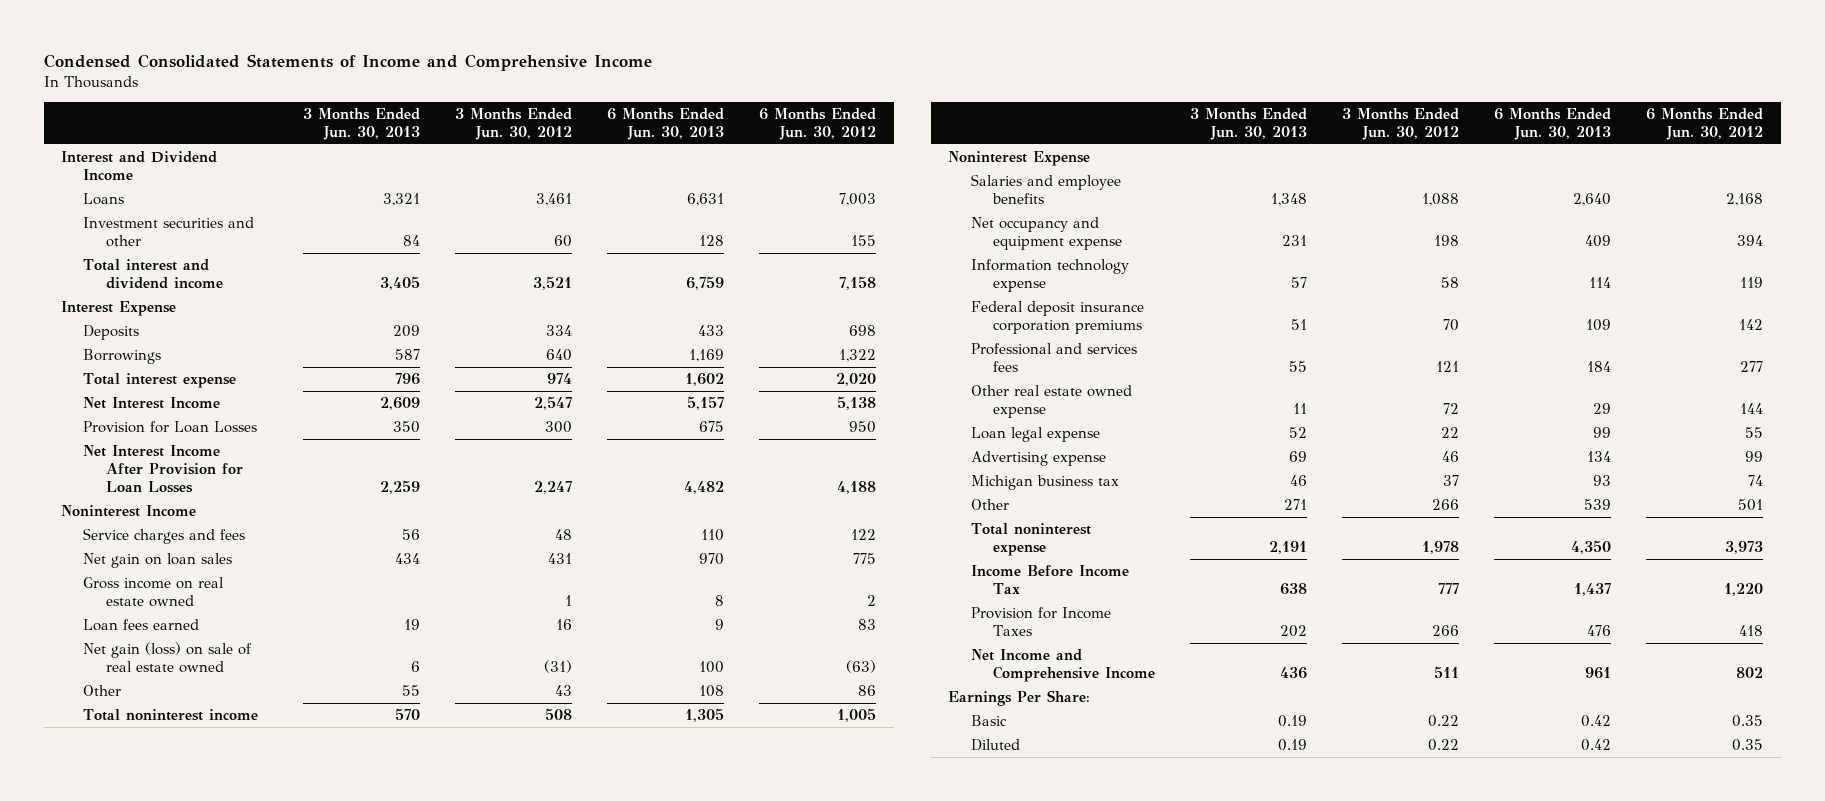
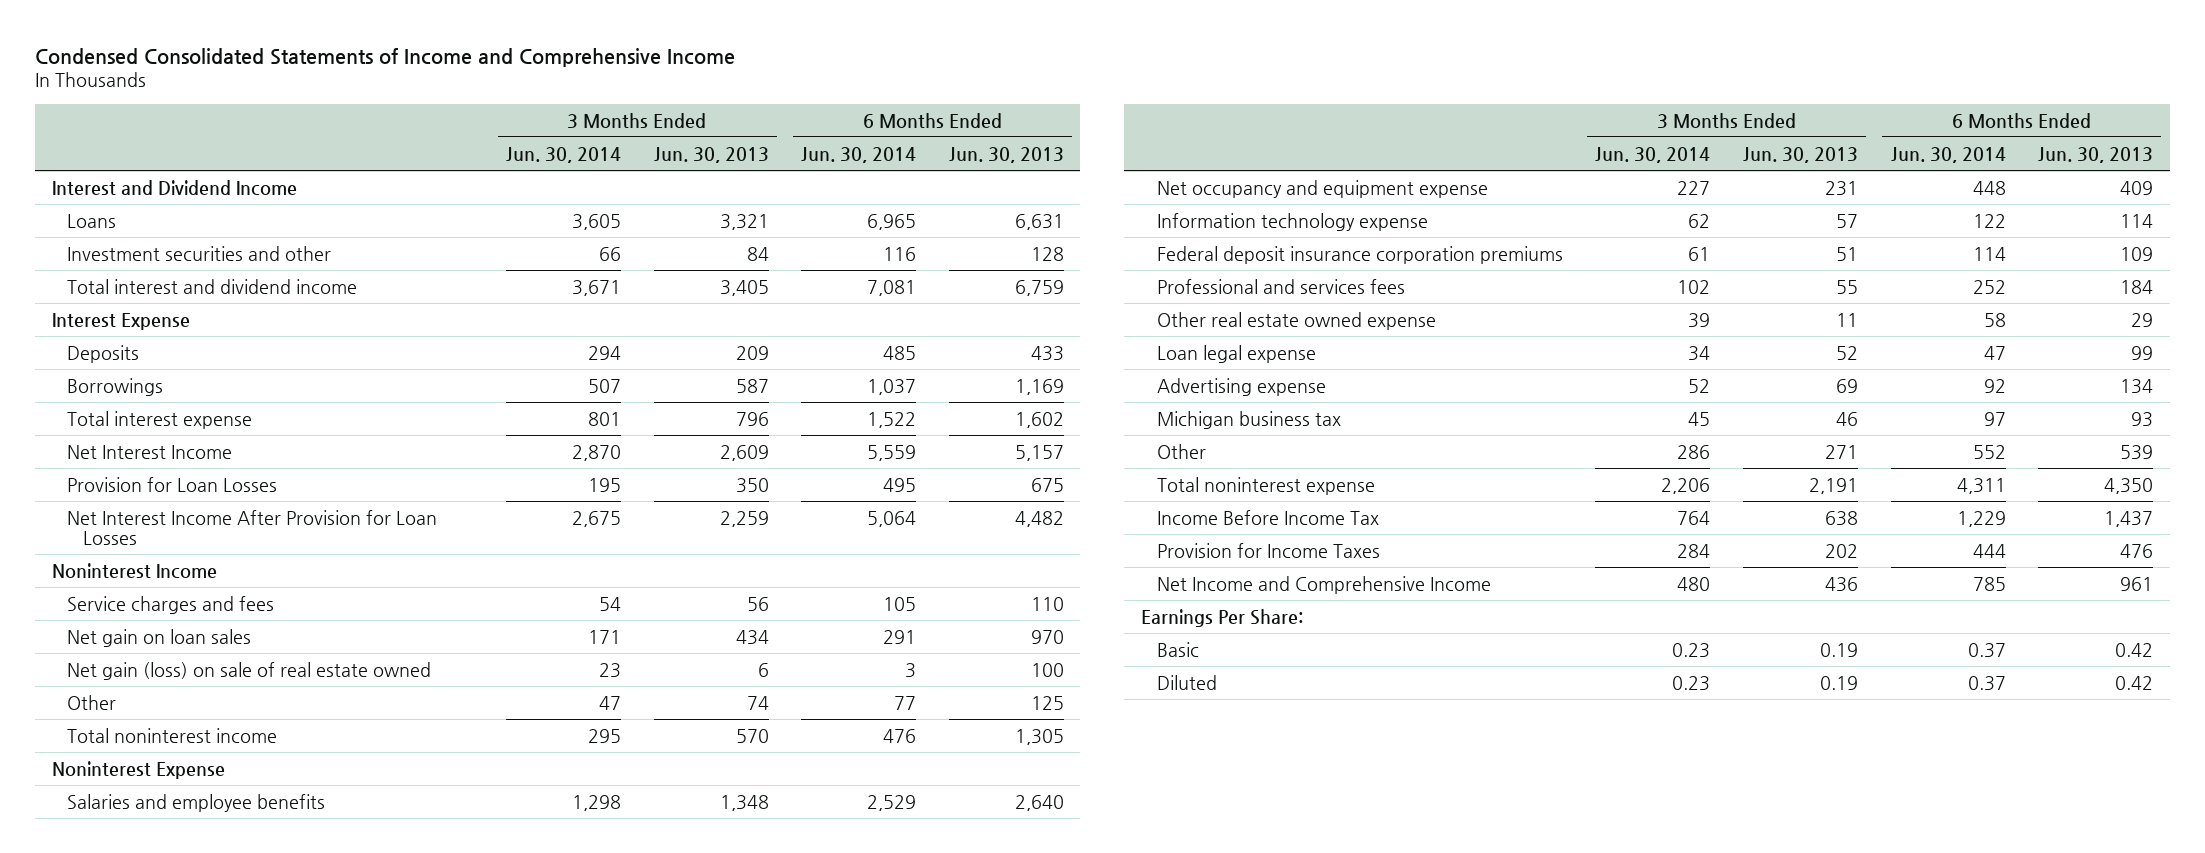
- | 3 Months Ended Jun. 30, 2013 | 3 Months Ended Jun. 30, 2012 | 6 Months Ended Jun. 30, 2013 | 6 Months Ended Jun. 30, 2012
+ | 3 Months Ended Jun. 30, 2014 | 3 Months Ended Jun. 30, 2013 | 6 Months Ended Jun. 30, 2014 | 6 Months Ended Jun. 30, 2013
- Gross income on real estate owned | | 1 | 8 | 2
- Loan fees earned | 19 | 16 | 9 | 83
- Other | 55 | 43 | 108 | 86
+ Other | 47 | 74 | 77 | 125

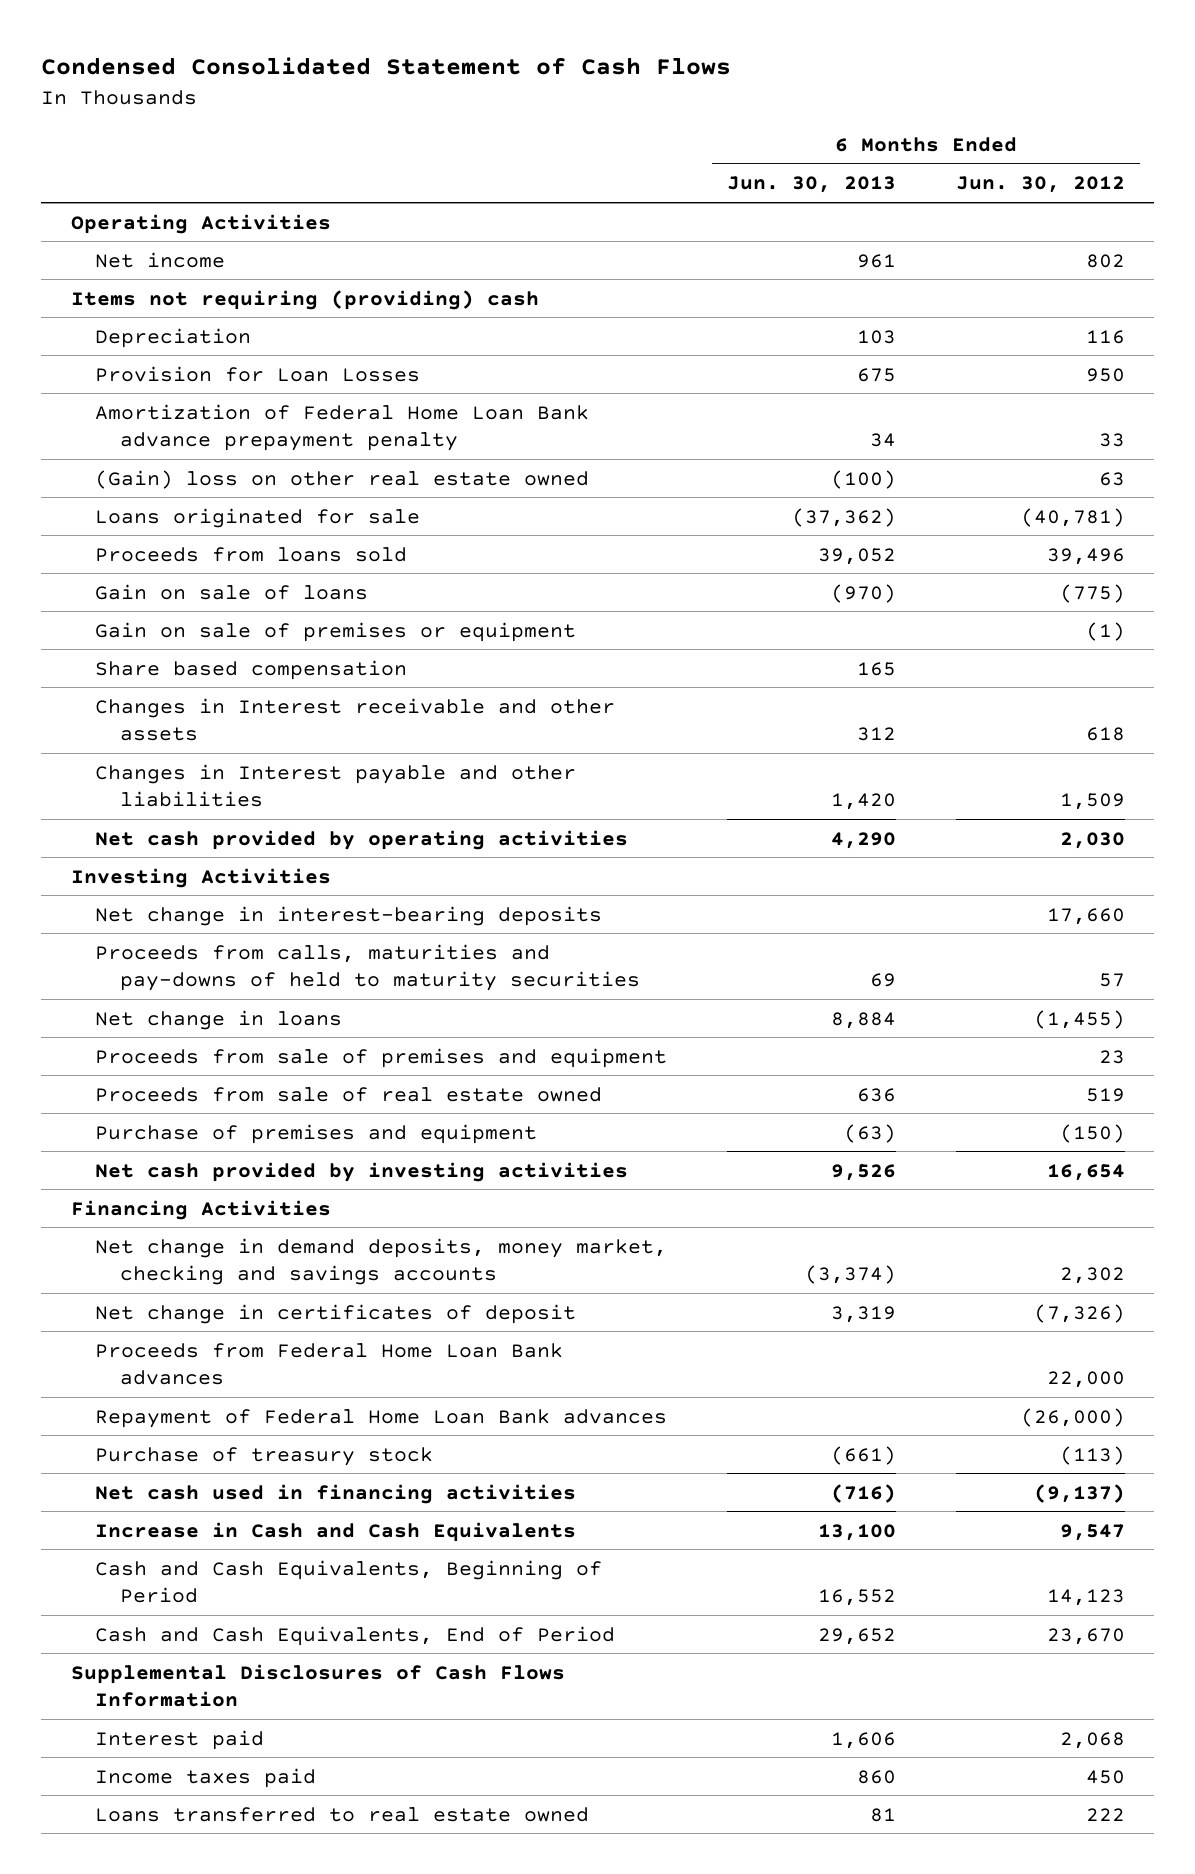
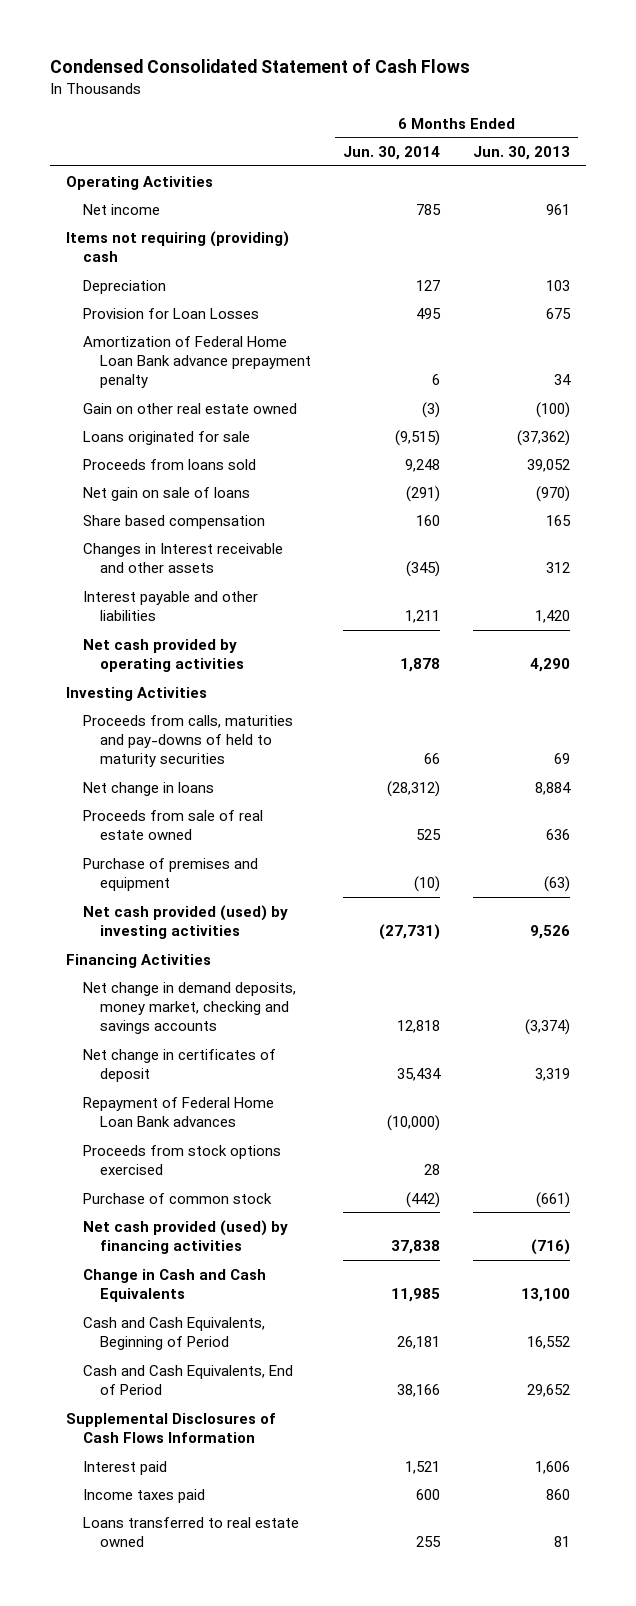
- | 6 Months Ended Jun. 30, 2013 | 6 Months Ended Jun. 30, 2012
+ | 6 Months Ended Jun. 30, 2014 | 6 Months Ended Jun. 30, 2013
- (Gain) loss on other real estate owned | (100) | 63
+ Gain on other real estate owned | (3) | (100)
- Gain on sale of loans | (970) | (775)
- Gain on sale of premises or equipment | | (1)
+ Net gain on sale of loans | (291) | (970)
- Changes in Interest payable and other liabilities | 1,420 | 1,509
+ Interest payable and other liabilities | 1,211 | 1,420
- Net change in interest-bearing deposits | | 17,660
- Proceeds from sale of premises and equipment | | 23
- Net cash provided by investing activities | 9,526 | 16,654
+ Net cash provided (used) by investing activities | (27,731) | 9,526
- Proceeds from Federal Home Loan Bank advances | | 22,000
- Purchase of treasury stock | (661) | (113)
- Net cash used in financing activities | (716) | (9,137)
- Increase in Cash and Cash Equivalents | 13,100 | 9,547
+ Proceeds from stock options exercised | 28 |
+ Purchase of common stock | (442) | (661)
+ Net cash provided (used) by financing activities | 37,838 | (716)
+ Change in Cash and Cash Equivalents | 11,985 | 13,100

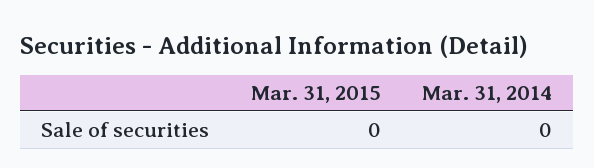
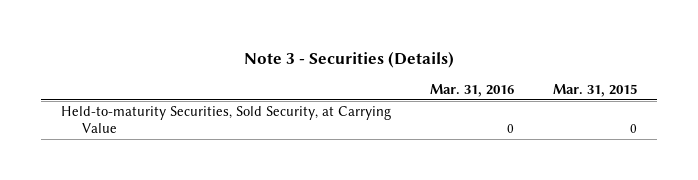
- Securities - Additional Information (Detail)
+ Note 3 - Securities (Details)
- | Mar. 31, 2015 | Mar. 31, 2014
+ | Mar. 31, 2016 | Mar. 31, 2015
- Sale of securities | 0 | 0
+ Held-to-maturity Securities, Sold Security, at Carrying Value | 0 | 0

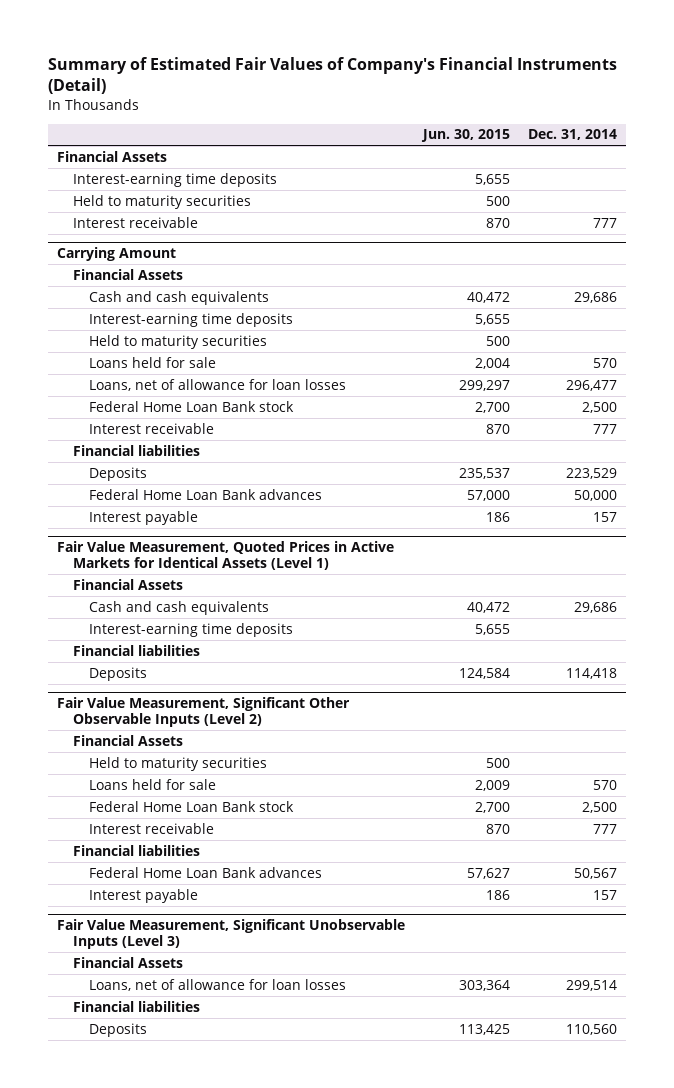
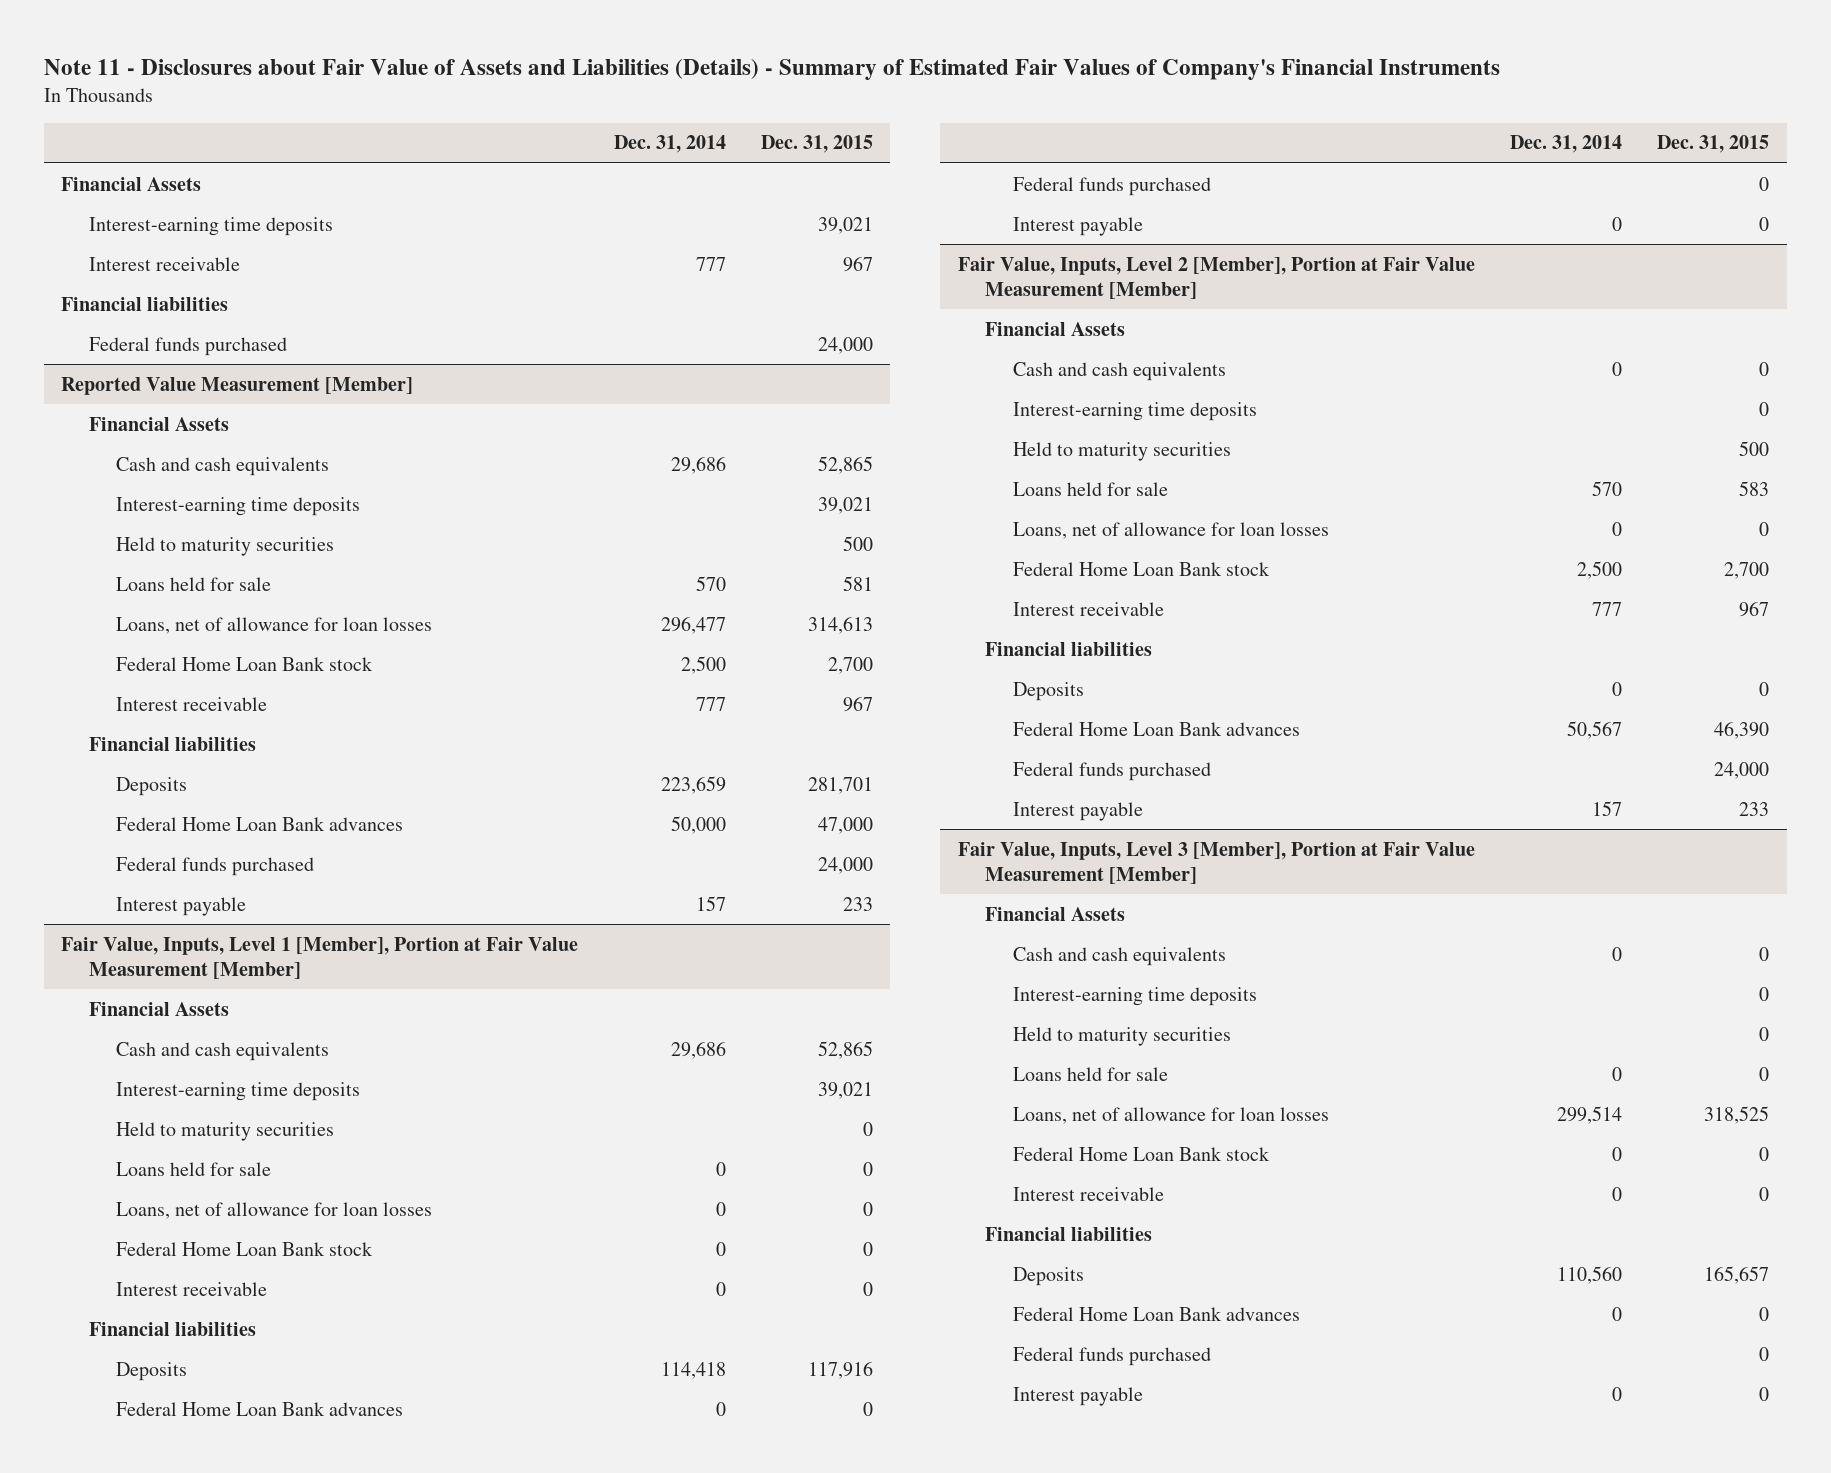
- Summary of Estimated Fair Values of Company's Financial Instruments (Detail)
+ Note 11 - Disclosures about Fair Value of Assets and Liabilities (Details) - Summary of Estimated Fair Values of Company's Financial Instruments
- | Jun. 30, 2015 | Dec. 31, 2014
+ | Dec. 31, 2014 | Dec. 31, 2015
- Held to maturity securities | 500 |
- Carrying Amount
+ Financial liabilities
+ Federal funds purchased | | 24,000
+ Reported Value Measurement [Member]
- Deposits | 235,537 | 223,529
+ Deposits | 223,659 | 281,701
+ Federal funds purchased | | 24,000
- Fair Value Measurement, Quoted Prices in Active Markets for Identical Assets (Level 1)
+ Fair Value, Inputs, Level 1 [Member], Portion at Fair Value Measurement [Member]
+ Held to maturity securities | | 0
+ Loans held for sale | 0 | 0
+ Loans, net of allowance for loan losses | 0 | 0
+ Federal Home Loan Bank stock | 0 | 0
+ Interest receivable | 0 | 0
- Fair Value Measurement, Significant Other Observable Inputs (Level 2)
+ Federal Home Loan Bank advances | 0 | 0
+ Federal funds purchased | | 0
+ Interest payable | 0 | 0
+ Fair Value, Inputs, Level 2 [Member], Portion at Fair Value Measurement [Member]
+ Cash and cash equivalents | 0 | 0
+ Interest-earning time deposits | | 0
+ Loans, net of allowance for loan losses | 0 | 0
+ Deposits | 0 | 0
+ Federal funds purchased | | 24,000
- Fair Value Measurement, Significant Unobservable Inputs (Level 3)
+ Fair Value, Inputs, Level 3 [Member], Portion at Fair Value Measurement [Member]
+ Cash and cash equivalents | 0 | 0
+ Interest-earning time deposits | | 0
+ Held to maturity securities | | 0
+ Loans held for sale | 0 | 0
+ Federal Home Loan Bank stock | 0 | 0
+ Interest receivable | 0 | 0
+ Federal Home Loan Bank advances | 0 | 0
+ Federal funds purchased | | 0
+ Interest payable | 0 | 0

